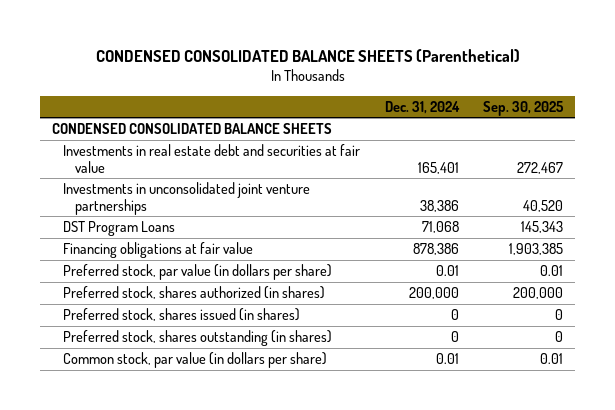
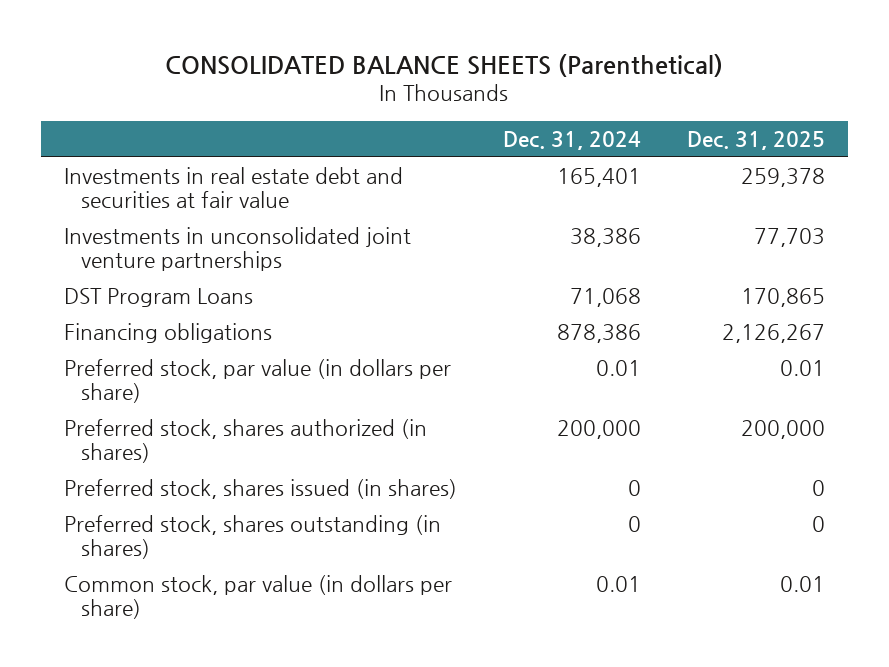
- CONDENSED CONSOLIDATED BALANCE SHEETS (Parenthetical)
+ CONSOLIDATED BALANCE SHEETS (Parenthetical)
- | Dec. 31, 2024 | Sep. 30, 2025
+ | Dec. 31, 2024 | Dec. 31, 2025
- CONDENSED CONSOLIDATED BALANCE SHEETS
- Financing obligations at fair value | 878,386 | 1,903,385
+ Financing obligations | 878,386 | 2,126,267

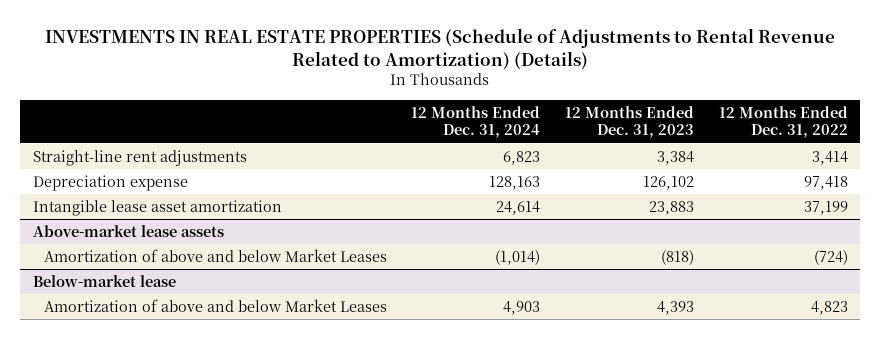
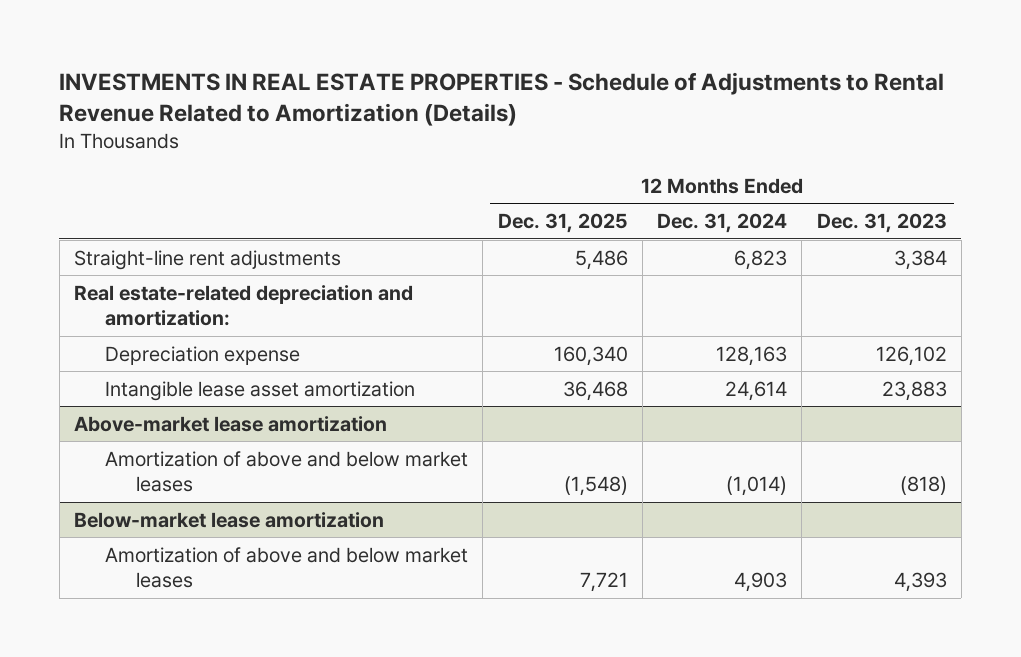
- INVESTMENTS IN REAL ESTATE PROPERTIES (Schedule of Adjustments to Rental Revenue Related to Amortization) (Details)
+ INVESTMENTS IN REAL ESTATE PROPERTIES - Schedule of Adjustments to Rental Revenue Related to Amortization (Details)
- | 12 Months Ended Dec. 31, 2024 | 12 Months Ended Dec. 31, 2023 | 12 Months Ended Dec. 31, 2022
+ | 12 Months Ended Dec. 31, 2025 | 12 Months Ended Dec. 31, 2024 | 12 Months Ended Dec. 31, 2023
+ Real estate-related depreciation and amortization:
- Above-market lease assets
- Amortization of above and below Market Leases | (1,014) | (818) | (724)
- Below-market lease
- Amortization of above and below Market Leases | 4,903 | 4,393 | 4,823
+ Above-market lease amortization
+ Amortization of above and below market leases | (1,548) | (1,014) | (818)
+ Below-market lease amortization
+ Amortization of above and below market leases | 7,721 | 4,903 | 4,393

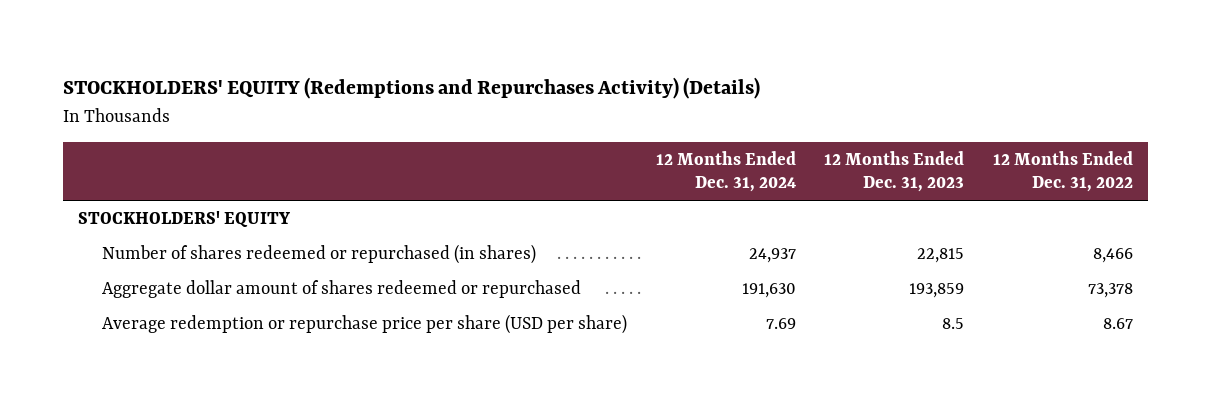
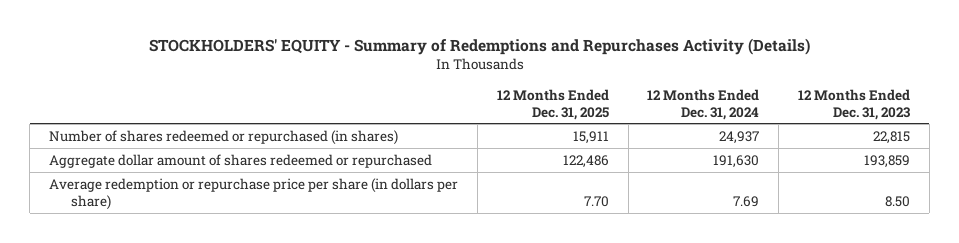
- STOCKHOLDERS' EQUITY (Redemptions and Repurchases Activity) (Details)
+ STOCKHOLDERS' EQUITY - Summary of Redemptions and Repurchases Activity (Details)
- | 12 Months Ended Dec. 31, 2024 | 12 Months Ended Dec. 31, 2023 | 12 Months Ended Dec. 31, 2022
+ | 12 Months Ended Dec. 31, 2025 | 12 Months Ended Dec. 31, 2024 | 12 Months Ended Dec. 31, 2023
- STOCKHOLDERS' EQUITY
- Average redemption or repurchase price per share (USD per share) | 7.69 | 8.5 | 8.67
+ Average redemption or repurchase price per share (in dollars per share) | 7.70 | 7.69 | 8.50

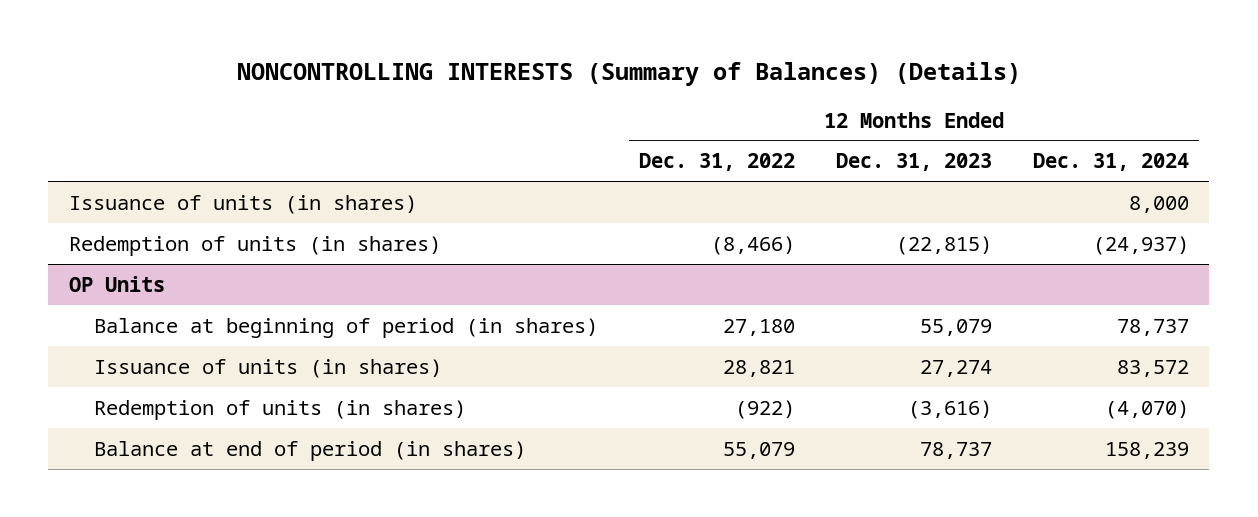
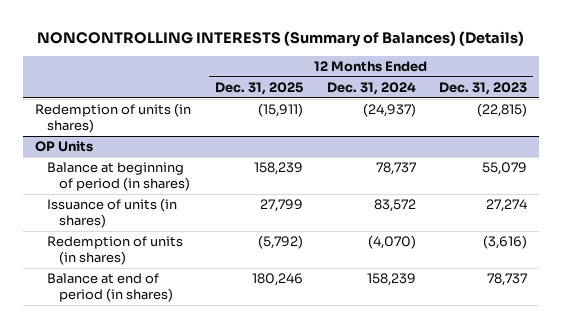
- | 12 Months Ended Dec. 31, 2022 | 12 Months Ended Dec. 31, 2023 | 12 Months Ended Dec. 31, 2024
+ | 12 Months Ended Dec. 31, 2025 | 12 Months Ended Dec. 31, 2024 | 12 Months Ended Dec. 31, 2023
- Issuance of units (in shares) | | | 8,000

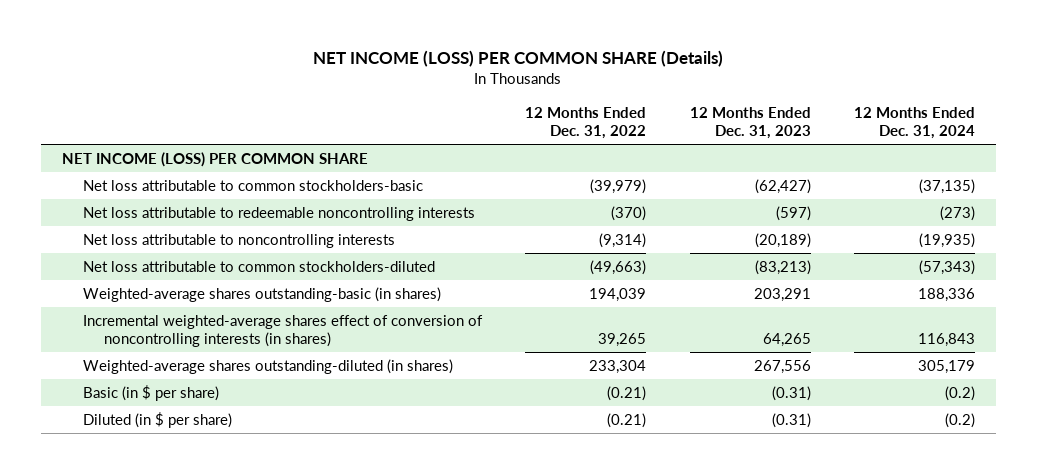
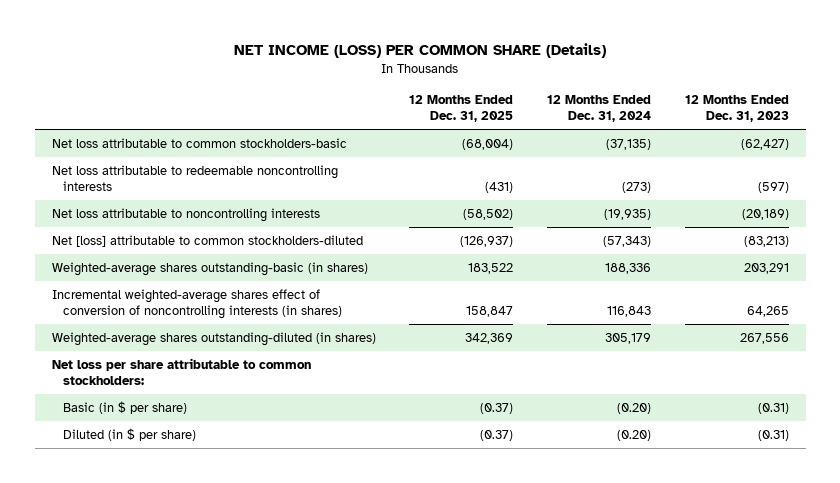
- | 12 Months Ended Dec. 31, 2022 | 12 Months Ended Dec. 31, 2023 | 12 Months Ended Dec. 31, 2024
+ | 12 Months Ended Dec. 31, 2025 | 12 Months Ended Dec. 31, 2024 | 12 Months Ended Dec. 31, 2023
- NET INCOME (LOSS) PER COMMON SHARE
- Net loss attributable to common stockholders-diluted | (49,663) | (83,213) | (57,343)
+ Net [loss] attributable to common stockholders-diluted | (126,937) | (57,343) | (83,213)
- Basic (in $ per share) | (0.21) | (0.31) | (0.2)
- Diluted (in $ per share) | (0.21) | (0.31) | (0.2)
+ Net loss per share attributable to common stockholders:
+ Basic (in $ per share) | (0.37) | (0.20) | (0.31)
+ Diluted (in $ per share) | (0.37) | (0.20) | (0.31)

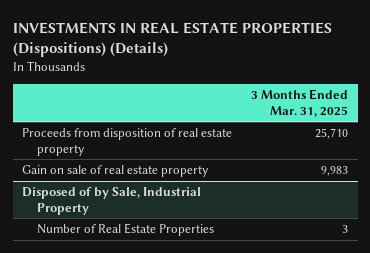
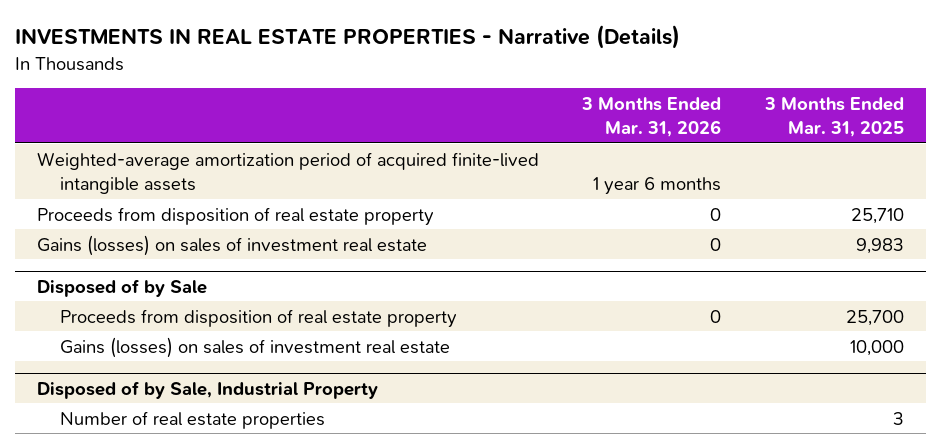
- INVESTMENTS IN REAL ESTATE PROPERTIES (Dispositions) (Details)
+ INVESTMENTS IN REAL ESTATE PROPERTIES - Narrative (Details)
- | 3 Months Ended Mar. 31, 2025
+ | 3 Months Ended Mar. 31, 2026 | 3 Months Ended Mar. 31, 2025
+ Weighted-average amortization period of acquired finite-lived intangible assets | 1 year 6 months |
- Gain on sale of real estate property | 9,983
+ Gains (losses) on sales of investment real estate | 0 | 9,983
+ Disposed of by Sale
+ Proceeds from disposition of real estate property | 0 | 25,700
+ Gains (losses) on sales of investment real estate | | 10,000
@ Disposed of by Sale, Industrial Property
- Number of Real Estate Properties | 3
+ Number of real estate properties | | 3

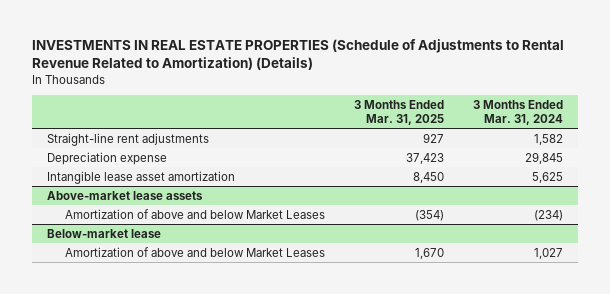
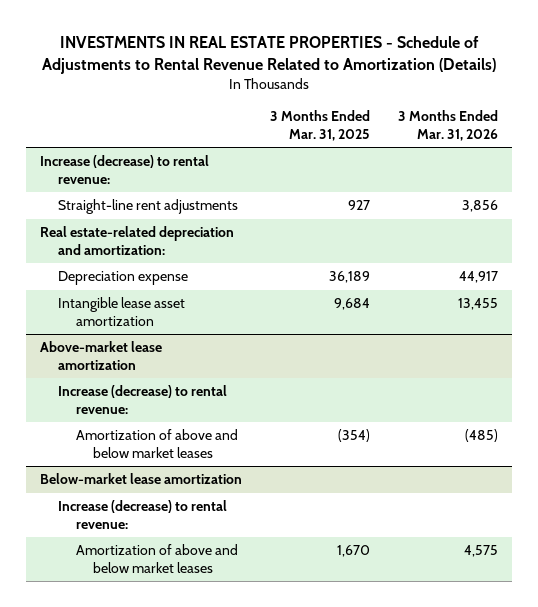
- INVESTMENTS IN REAL ESTATE PROPERTIES (Schedule of Adjustments to Rental Revenue Related to Amortization) (Details)
+ INVESTMENTS IN REAL ESTATE PROPERTIES - Schedule of Adjustments to Rental Revenue Related to Amortization (Details)
- | 3 Months Ended Mar. 31, 2025 | 3 Months Ended Mar. 31, 2024
+ | 3 Months Ended Mar. 31, 2025 | 3 Months Ended Mar. 31, 2026
+ Increase (decrease) to rental revenue:
- Depreciation expense | 37,423 | 29,845
- Intangible lease asset amortization | 8,450 | 5,625
- Above-market lease assets
- Amortization of above and below Market Leases | (354) | (234)
- Below-market lease
- Amortization of above and below Market Leases | 1,670 | 1,027
+ Real estate-related depreciation and amortization:
+ Depreciation expense | 36,189 | 44,917
+ Intangible lease asset amortization | 9,684 | 13,455
+ Above-market lease amortization
+ Increase (decrease) to rental revenue:
+ Amortization of above and below market leases | (354) | (485)
+ Below-market lease amortization
+ Increase (decrease) to rental revenue:
+ Amortization of above and below market leases | 1,670 | 4,575

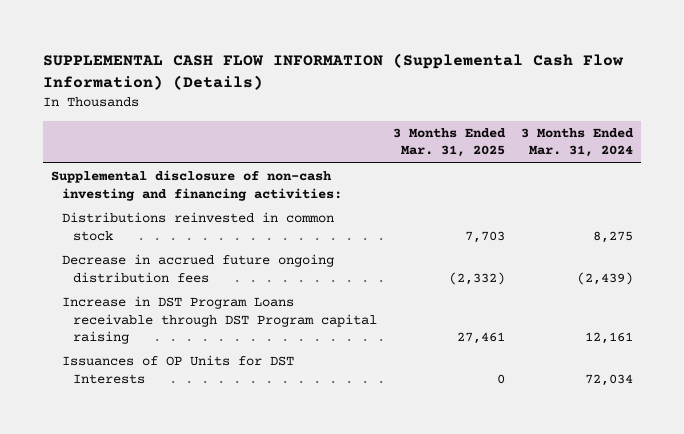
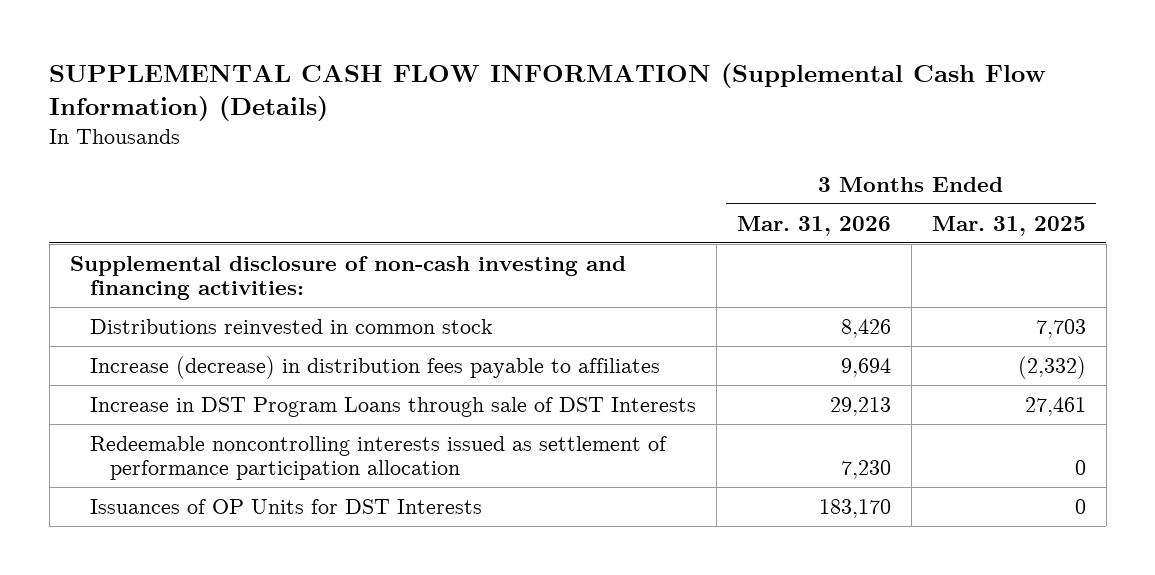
- | 3 Months Ended Mar. 31, 2025 | 3 Months Ended Mar. 31, 2024
+ | 3 Months Ended Mar. 31, 2026 | 3 Months Ended Mar. 31, 2025
- Decrease in accrued future ongoing distribution fees | (2,332) | (2,439)
- Increase in DST Program Loans receivable through DST Program capital raising | 27,461 | 12,161
+ Increase (decrease) in distribution fees payable to affiliates | 9,694 | (2,332)
+ Increase in DST Program Loans through sale of DST Interests | 29,213 | 27,461
+ Redeemable noncontrolling interests issued as settlement of performance participation allocation | 7,230 | 0

